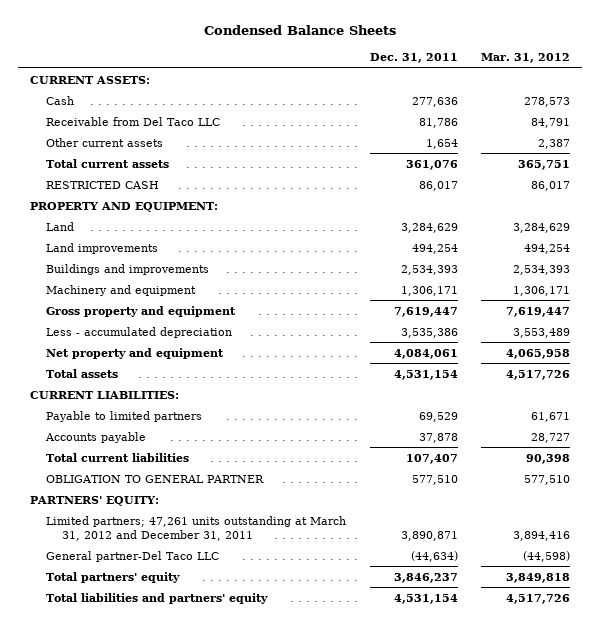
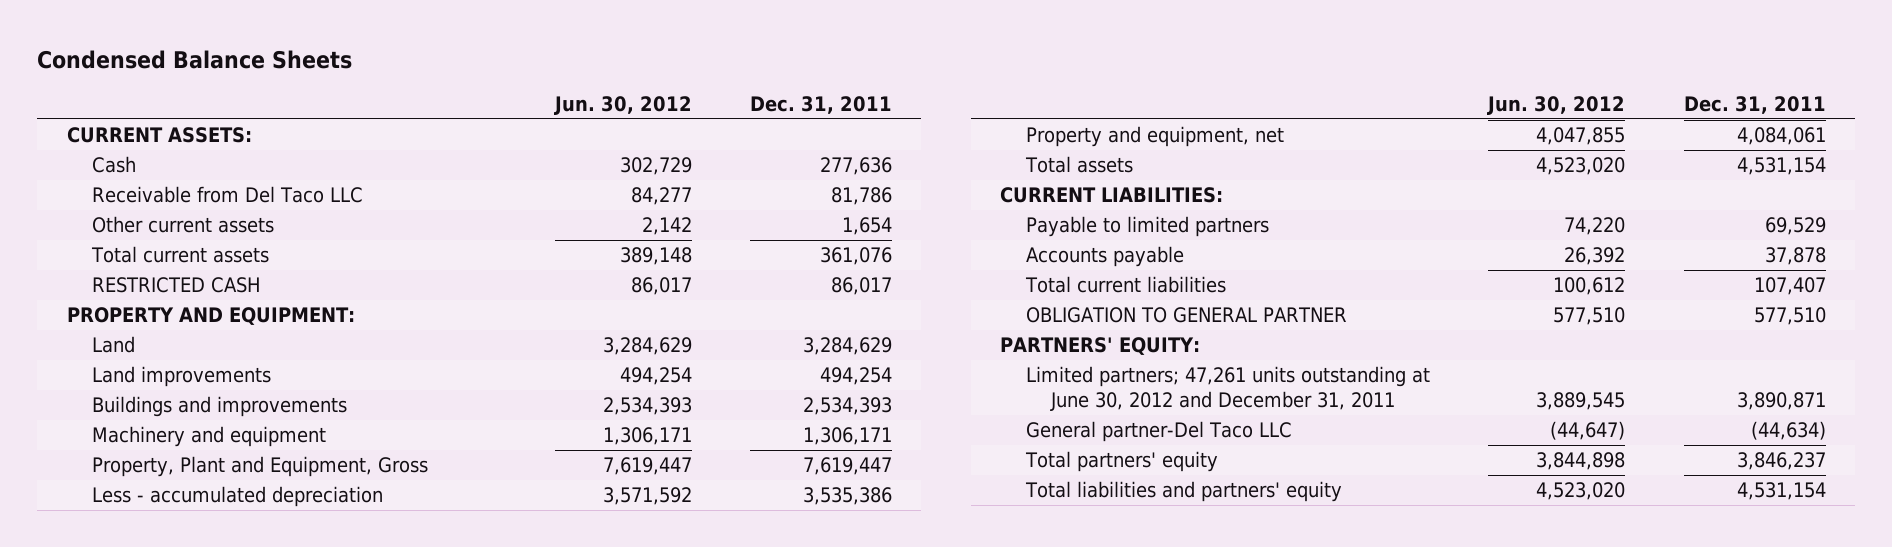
- | Dec. 31, 2011 | Mar. 31, 2012
+ | Jun. 30, 2012 | Dec. 31, 2011
- Gross property and equipment | 7,619,447 | 7,619,447
+ Property, Plant and Equipment, Gross | 7,619,447 | 7,619,447
- Net property and equipment | 4,084,061 | 4,065,958
+ Property and equipment, net | 4,047,855 | 4,084,061
- Limited partners; 47,261 units outstanding at March 31, 2012 and December 31, 2011 | 3,890,871 | 3,894,416
+ Limited partners; 47,261 units outstanding at June 30, 2012 and December 31, 2011 | 3,889,545 | 3,890,871

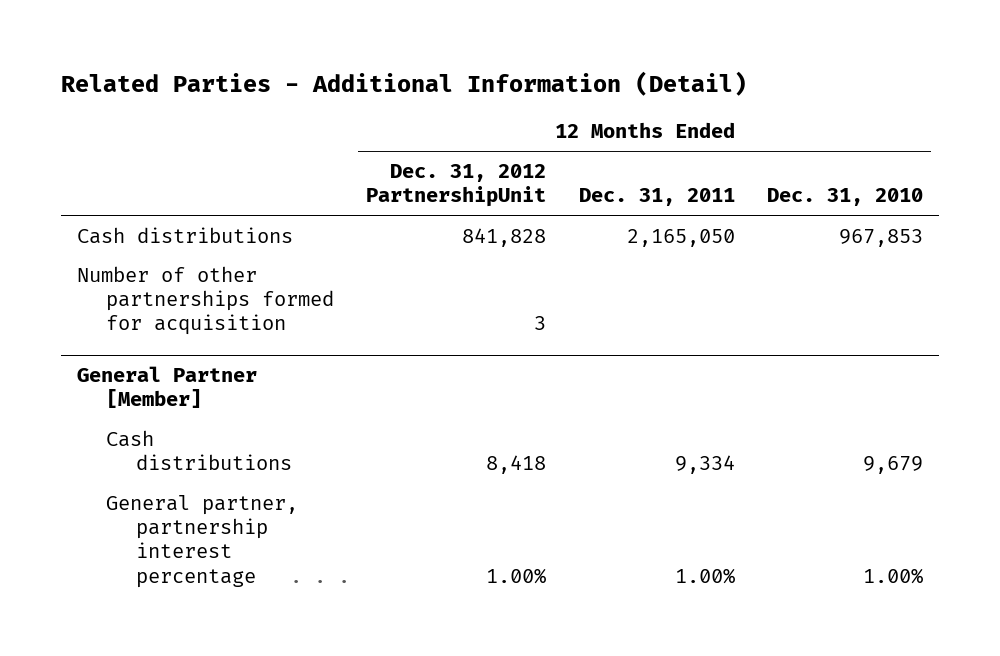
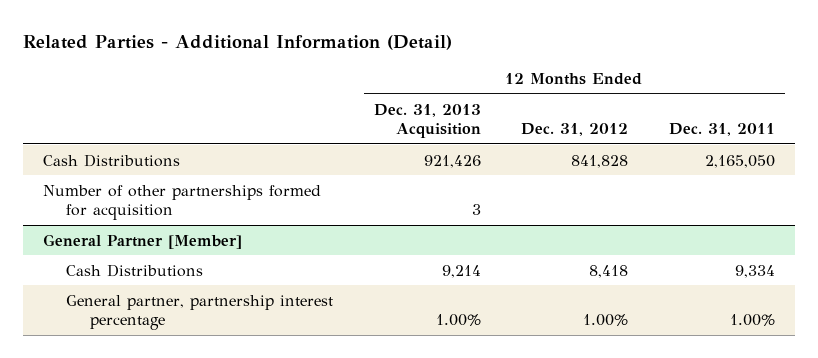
- | 12 Months Ended Dec. 31, 2012 PartnershipUnit | 12 Months Ended Dec. 31, 2011 | 12 Months Ended Dec. 31, 2010
+ | 12 Months Ended Dec. 31, 2013 Acquisition | 12 Months Ended Dec. 31, 2012 | 12 Months Ended Dec. 31, 2011
- Cash distributions | 841,828 | 2,165,050 | 967,853
+ Cash Distributions | 921,426 | 841,828 | 2,165,050
@ General Partner [Member]
- Cash distributions | 8,418 | 9,334 | 9,679
+ Cash Distributions | 9,214 | 8,418 | 9,334

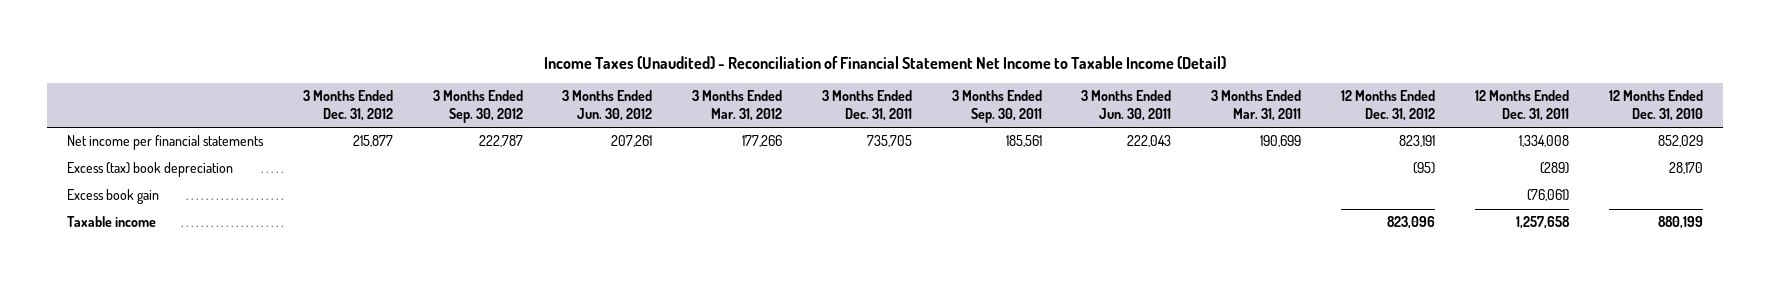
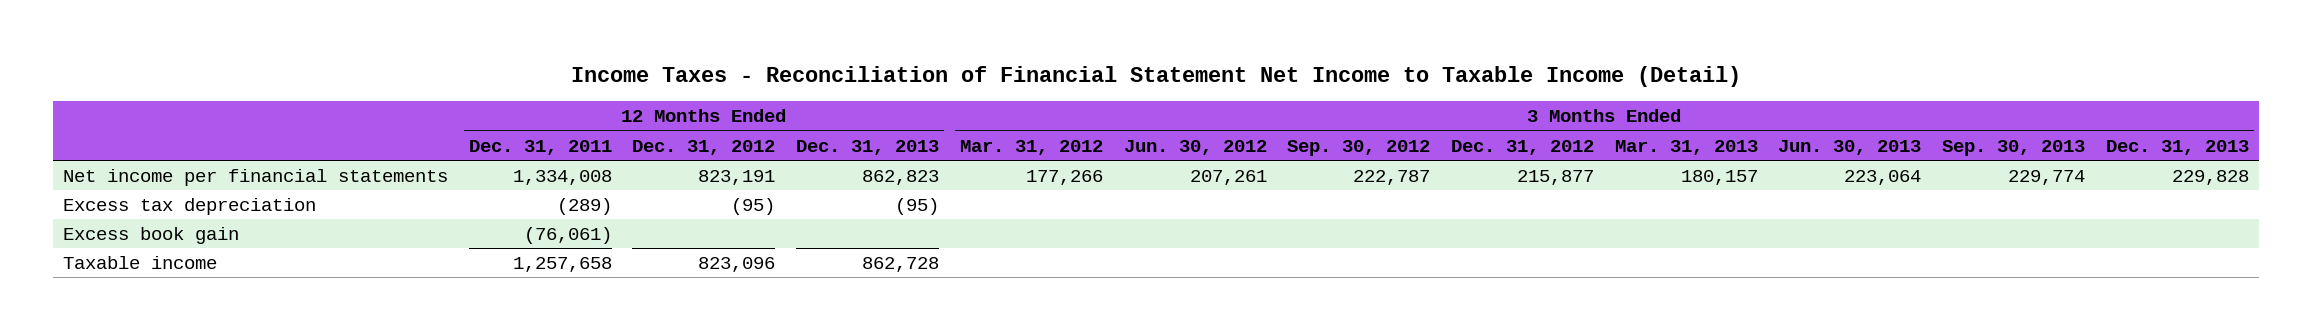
- Income Taxes (Unaudited) - Reconciliation of Financial Statement Net Income to Taxable Income (Detail)
+ Income Taxes - Reconciliation of Financial Statement Net Income to Taxable Income (Detail)
- | 3 Months Ended Dec. 31, 2012 | 3 Months Ended Sep. 30, 2012 | 3 Months Ended Jun. 30, 2012 | 3 Months Ended Mar. 31, 2012 | 3 Months Ended Dec. 31, 2011 | 3 Months Ended Sep. 30, 2011 | 3 Months Ended Jun. 30, 2011 | 3 Months Ended Mar. 31, 2011 | 12 Months Ended Dec. 31, 2012 | 12 Months Ended Dec. 31, 2011 | 12 Months Ended Dec. 31, 2010
+ | 12 Months Ended Dec. 31, 2011 | 12 Months Ended Dec. 31, 2012 | 12 Months Ended Dec. 31, 2013 | 3 Months Ended Mar. 31, 2012 | 3 Months Ended Jun. 30, 2012 | 3 Months Ended Sep. 30, 2012 | 3 Months Ended Dec. 31, 2012 | 3 Months Ended Mar. 31, 2013 | 3 Months Ended Jun. 30, 2013 | 3 Months Ended Sep. 30, 2013 | 3 Months Ended Dec. 31, 2013
- Excess (tax) book depreciation | | | | | | | | | (95) | (289) | 28,170
+ Excess tax depreciation | (289) | (95) | (95) | | | | | | | |

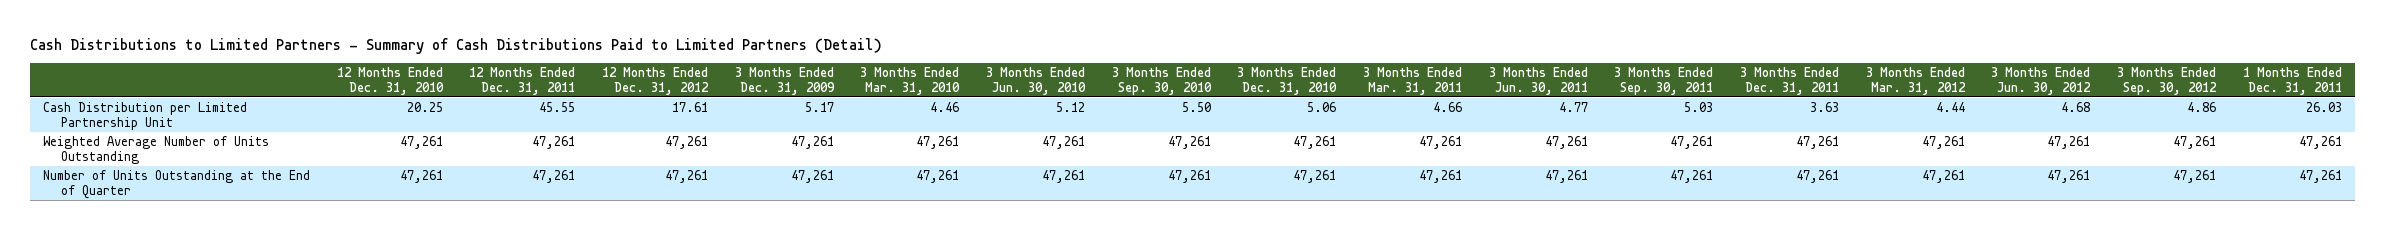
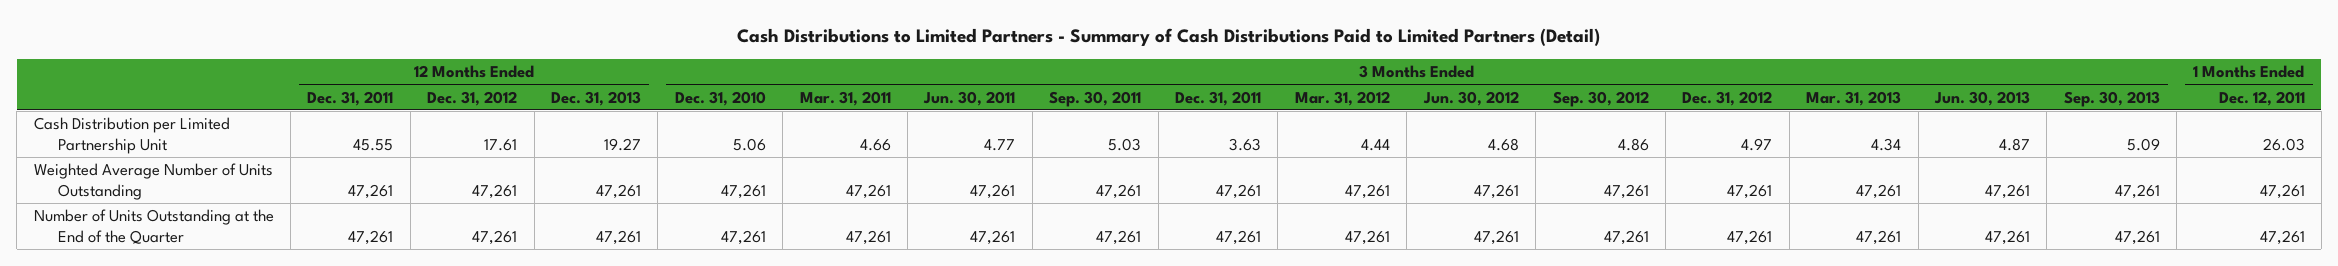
- | 12 Months Ended Dec. 31, 2010 | 12 Months Ended Dec. 31, 2011 | 12 Months Ended Dec. 31, 2012 | 3 Months Ended Dec. 31, 2009 | 3 Months Ended Mar. 31, 2010 | 3 Months Ended Jun. 30, 2010 | 3 Months Ended Sep. 30, 2010 | 3 Months Ended Dec. 31, 2010 | 3 Months Ended Mar. 31, 2011 | 3 Months Ended Jun. 30, 2011 | 3 Months Ended Sep. 30, 2011 | 3 Months Ended Dec. 31, 2011 | 3 Months Ended Mar. 31, 2012 | 3 Months Ended Jun. 30, 2012 | 3 Months Ended Sep. 30, 2012 | 1 Months Ended Dec. 31, 2011
+ | 12 Months Ended Dec. 31, 2011 | 12 Months Ended Dec. 31, 2012 | 12 Months Ended Dec. 31, 2013 | 3 Months Ended Dec. 31, 2010 | 3 Months Ended Mar. 31, 2011 | 3 Months Ended Jun. 30, 2011 | 3 Months Ended Sep. 30, 2011 | 3 Months Ended Dec. 31, 2011 | 3 Months Ended Mar. 31, 2012 | 3 Months Ended Jun. 30, 2012 | 3 Months Ended Sep. 30, 2012 | 3 Months Ended Dec. 31, 2012 | 3 Months Ended Mar. 31, 2013 | 3 Months Ended Jun. 30, 2013 | 3 Months Ended Sep. 30, 2013 | 1 Months Ended Dec. 12, 2011
- Number of Units Outstanding at the End of Quarter | 47,261 | 47,261 | 47,261 | 47,261 | 47,261 | 47,261 | 47,261 | 47,261 | 47,261 | 47,261 | 47,261 | 47,261 | 47,261 | 47,261 | 47,261 | 47,261
+ Number of Units Outstanding at the End of the Quarter | 47,261 | 47,261 | 47,261 | 47,261 | 47,261 | 47,261 | 47,261 | 47,261 | 47,261 | 47,261 | 47,261 | 47,261 | 47,261 | 47,261 | 47,261 | 47,261

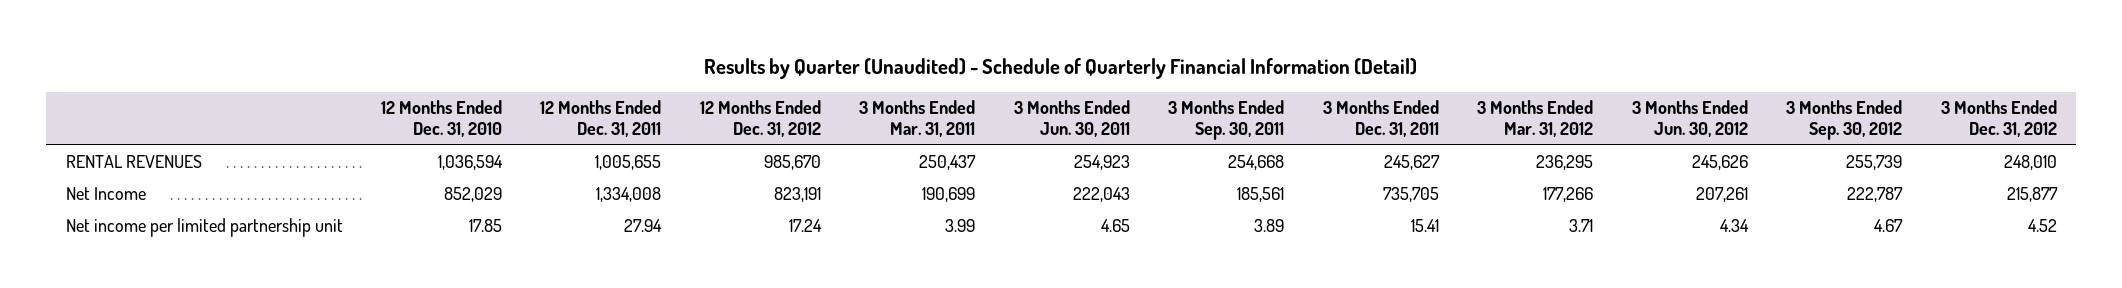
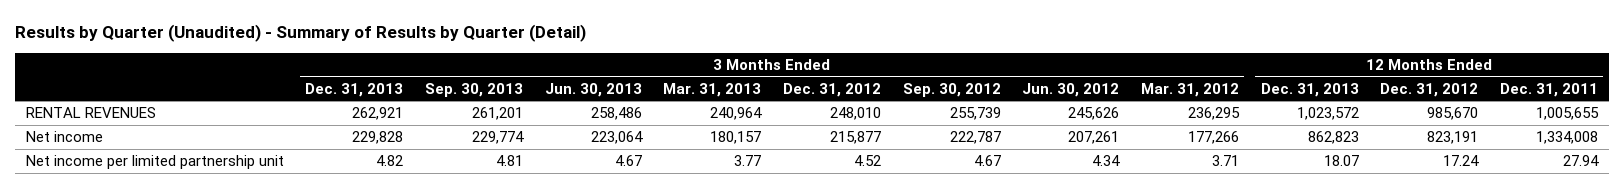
- Results by Quarter (Unaudited) - Schedule of Quarterly Financial Information (Detail)
+ Results by Quarter (Unaudited) - Summary of Results by Quarter (Detail)
- | 12 Months Ended Dec. 31, 2010 | 12 Months Ended Dec. 31, 2011 | 12 Months Ended Dec. 31, 2012 | 3 Months Ended Mar. 31, 2011 | 3 Months Ended Jun. 30, 2011 | 3 Months Ended Sep. 30, 2011 | 3 Months Ended Dec. 31, 2011 | 3 Months Ended Mar. 31, 2012 | 3 Months Ended Jun. 30, 2012 | 3 Months Ended Sep. 30, 2012 | 3 Months Ended Dec. 31, 2012
+ | 3 Months Ended Dec. 31, 2013 | 3 Months Ended Sep. 30, 2013 | 3 Months Ended Jun. 30, 2013 | 3 Months Ended Mar. 31, 2013 | 3 Months Ended Dec. 31, 2012 | 3 Months Ended Sep. 30, 2012 | 3 Months Ended Jun. 30, 2012 | 3 Months Ended Mar. 31, 2012 | 12 Months Ended Dec. 31, 2013 | 12 Months Ended Dec. 31, 2012 | 12 Months Ended Dec. 31, 2011
- Net Income | 852,029 | 1,334,008 | 823,191 | 190,699 | 222,043 | 185,561 | 735,705 | 177,266 | 207,261 | 222,787 | 215,877
+ Net income | 229,828 | 229,774 | 223,064 | 180,157 | 215,877 | 222,787 | 207,261 | 177,266 | 862,823 | 823,191 | 1,334,008

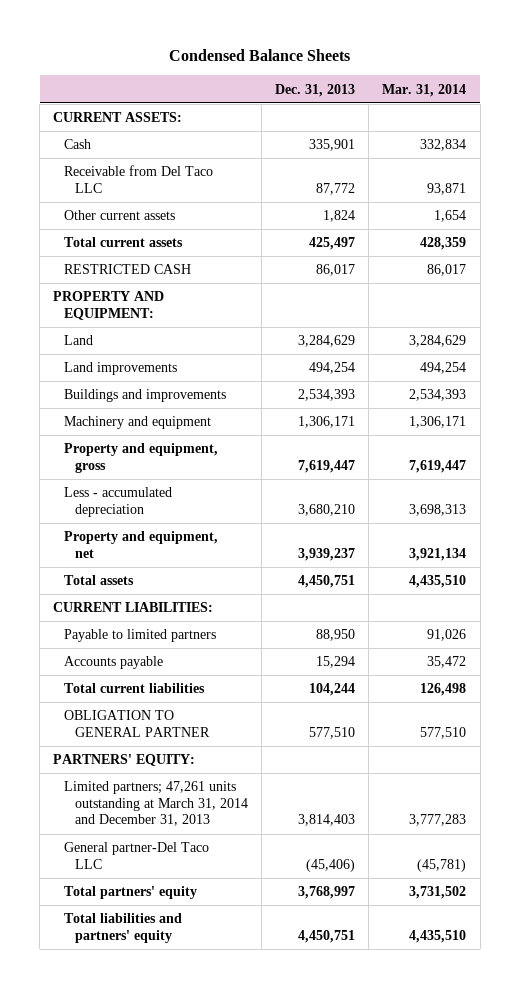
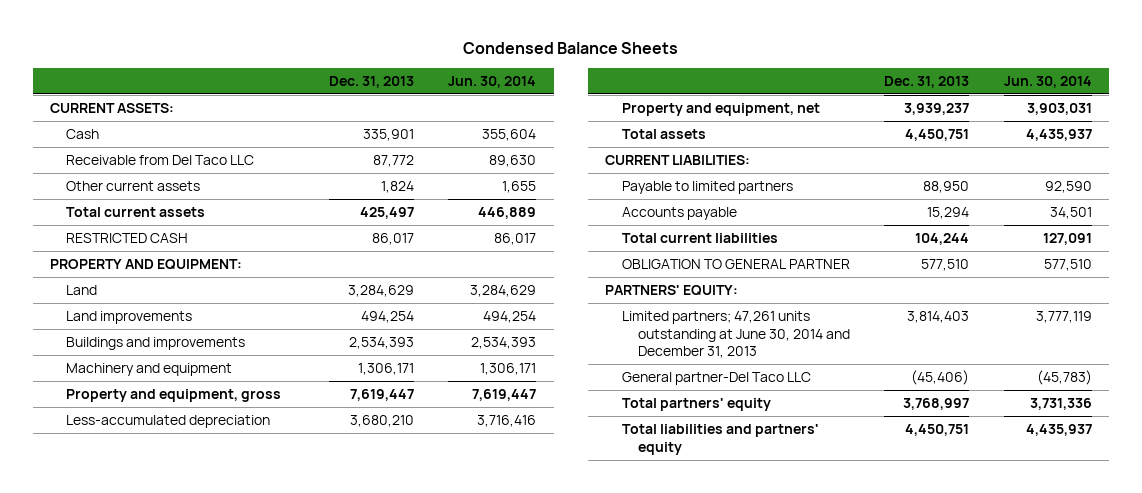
- | Dec. 31, 2013 | Mar. 31, 2014
+ | Dec. 31, 2013 | Jun. 30, 2014
- Less - accumulated depreciation | 3,680,210 | 3,698,313
+ Less-accumulated depreciation | 3,680,210 | 3,716,416
- Limited partners; 47,261 units outstanding at March 31, 2014 and December 31, 2013 | 3,814,403 | 3,777,283
+ Limited partners; 47,261 units outstanding at June 30, 2014 and December 31, 2013 | 3,814,403 | 3,777,119

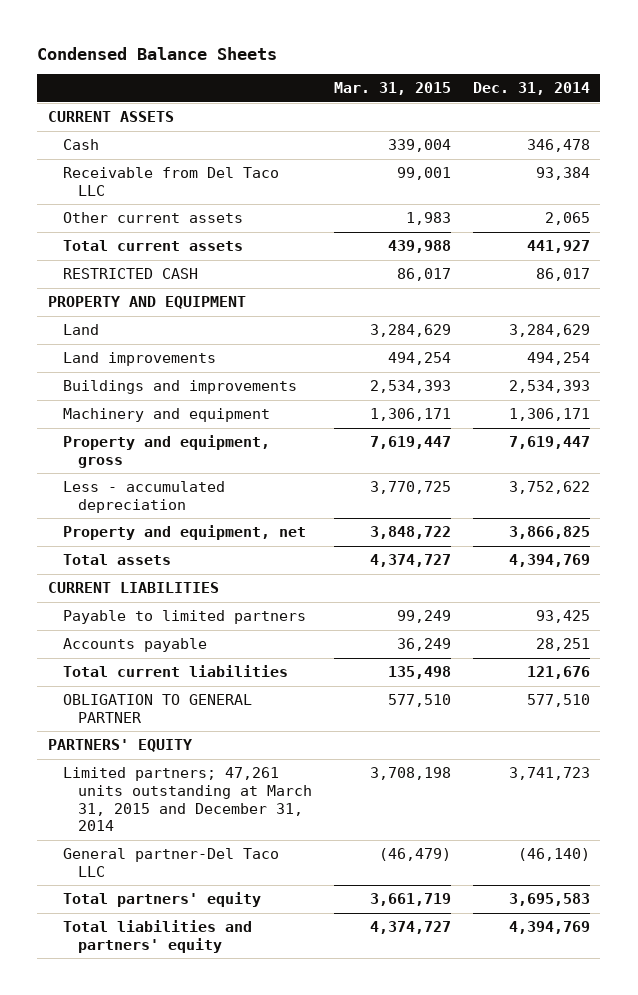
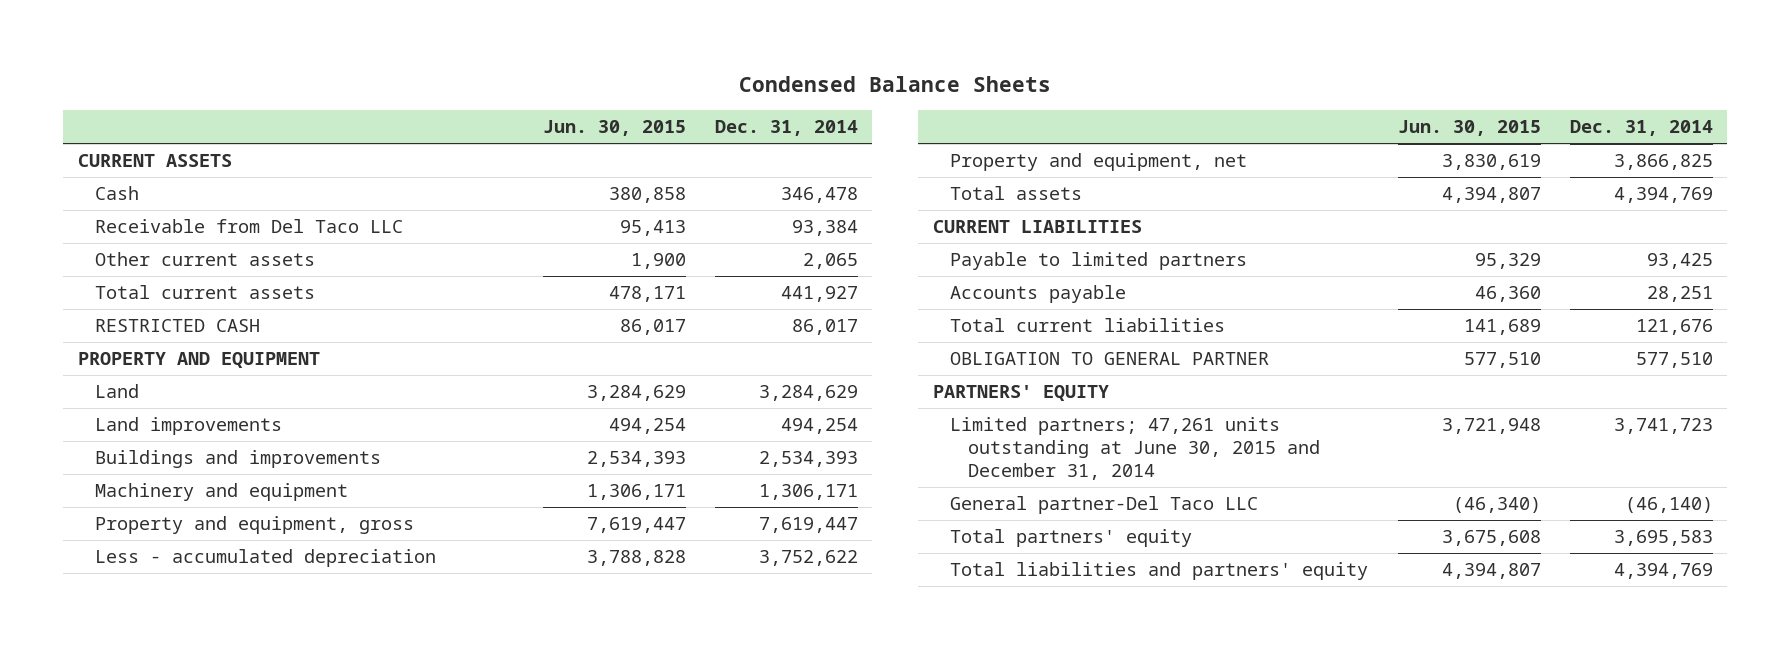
- | Mar. 31, 2015 | Dec. 31, 2014
+ | Jun. 30, 2015 | Dec. 31, 2014
- Limited partners; 47,261 units outstanding at March 31, 2015 and December 31, 2014 | 3,708,198 | 3,741,723
+ Limited partners; 47,261 units outstanding at June 30, 2015 and December 31, 2014 | 3,721,948 | 3,741,723

